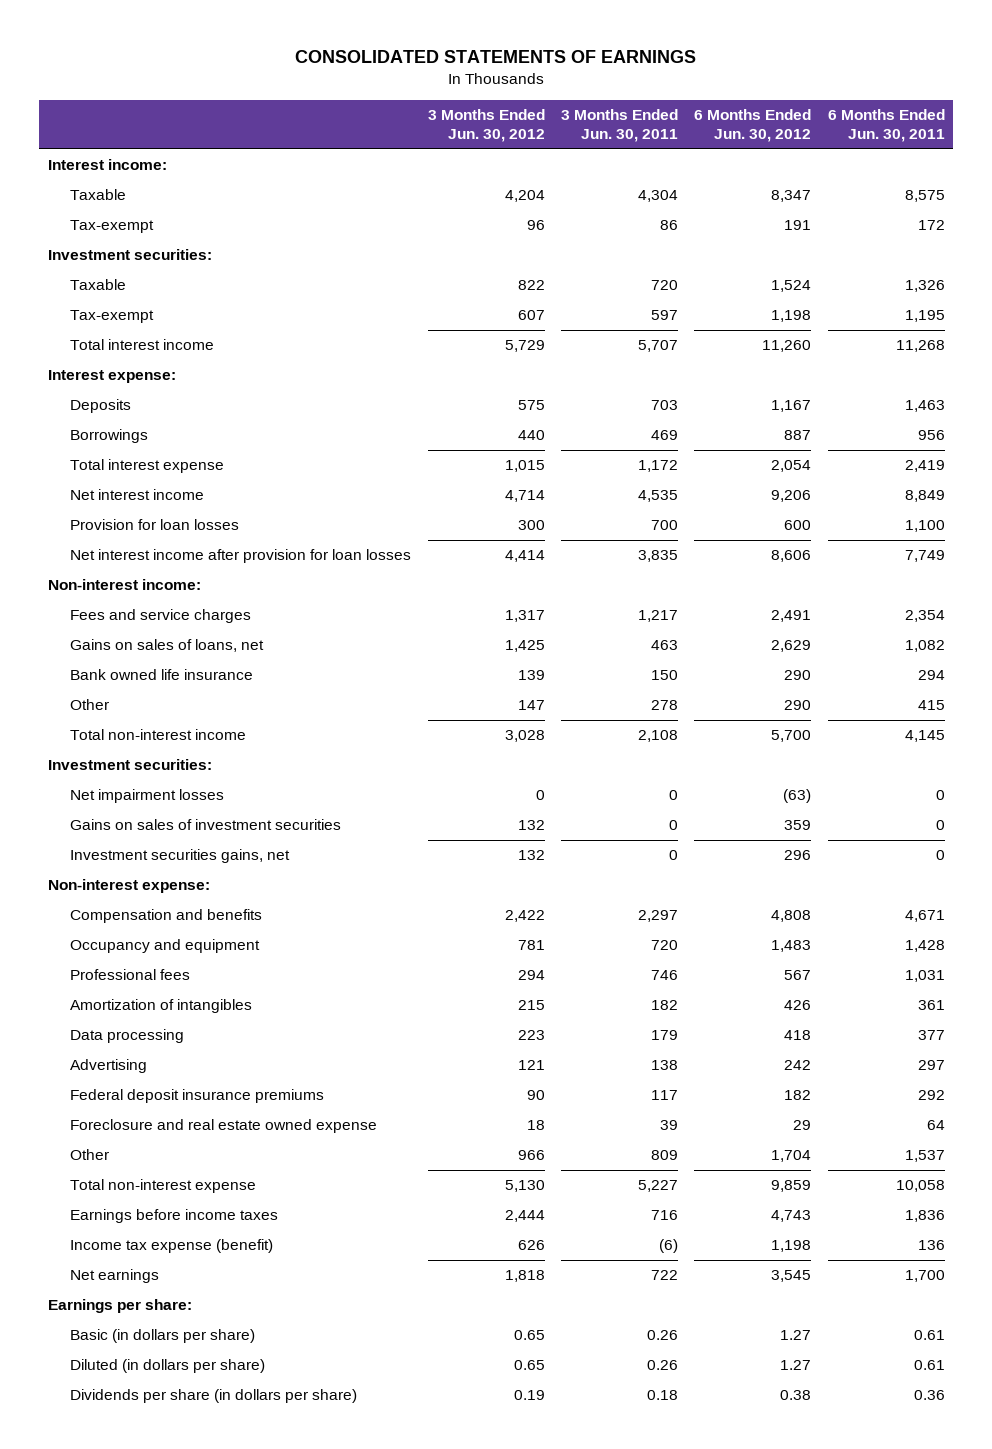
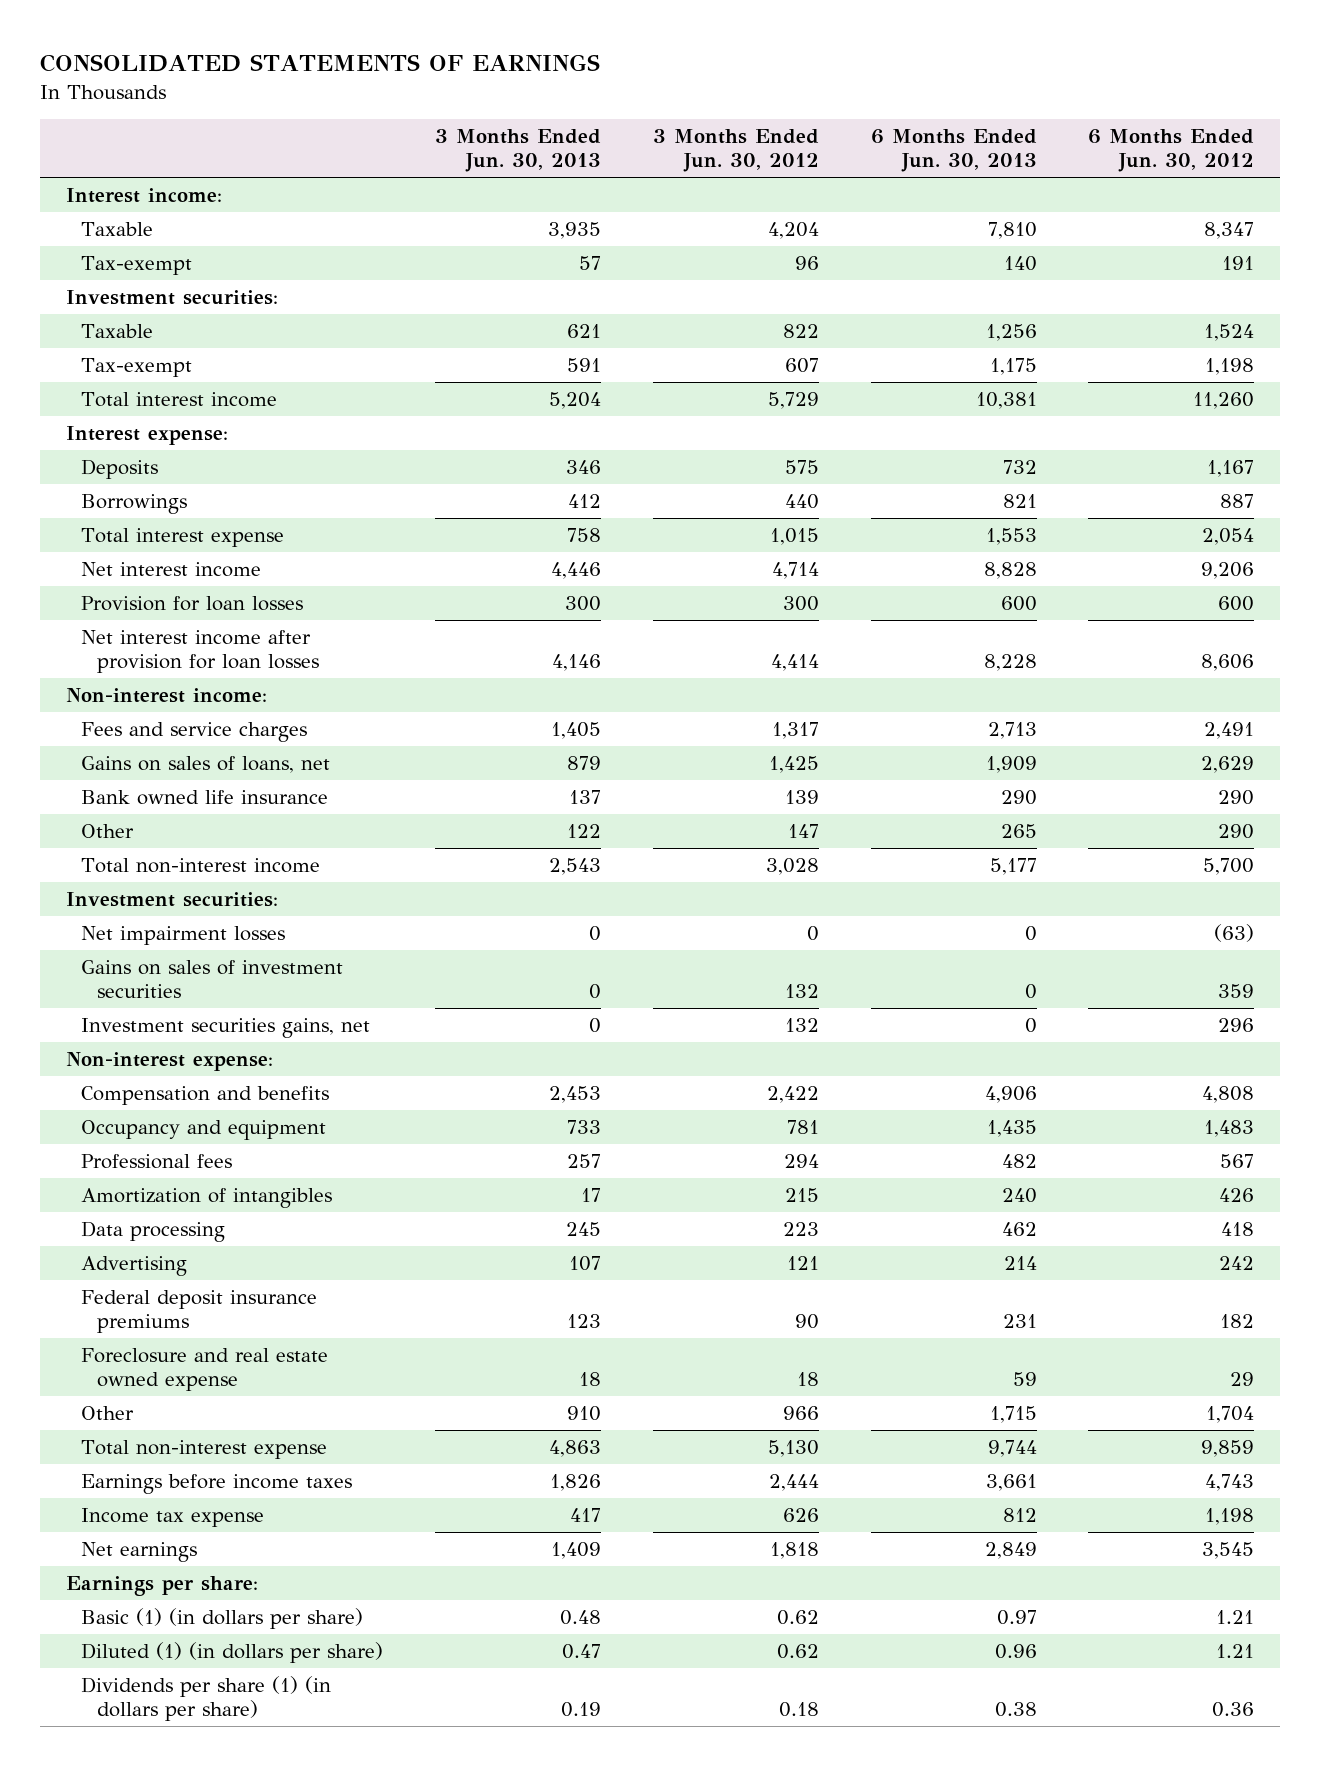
- | 3 Months Ended Jun. 30, 2012 | 3 Months Ended Jun. 30, 2011 | 6 Months Ended Jun. 30, 2012 | 6 Months Ended Jun. 30, 2011
+ | 3 Months Ended Jun. 30, 2013 | 3 Months Ended Jun. 30, 2012 | 6 Months Ended Jun. 30, 2013 | 6 Months Ended Jun. 30, 2012
- Income tax expense (benefit) | 626 | (6) | 1,198 | 136
+ Income tax expense | 417 | 626 | 812 | 1,198
- Basic (in dollars per share) | 0.65 | 0.26 | 1.27 | 0.61
- Diluted (in dollars per share) | 0.65 | 0.26 | 1.27 | 0.61
- Dividends per share (in dollars per share) | 0.19 | 0.18 | 0.38 | 0.36
+ Basic (1) (in dollars per share) | 0.48 | 0.62 | 0.97 | 1.21
+ Diluted (1) (in dollars per share) | 0.47 | 0.62 | 0.96 | 1.21
+ Dividends per share (1) (in dollars per share) | 0.19 | 0.18 | 0.38 | 0.36

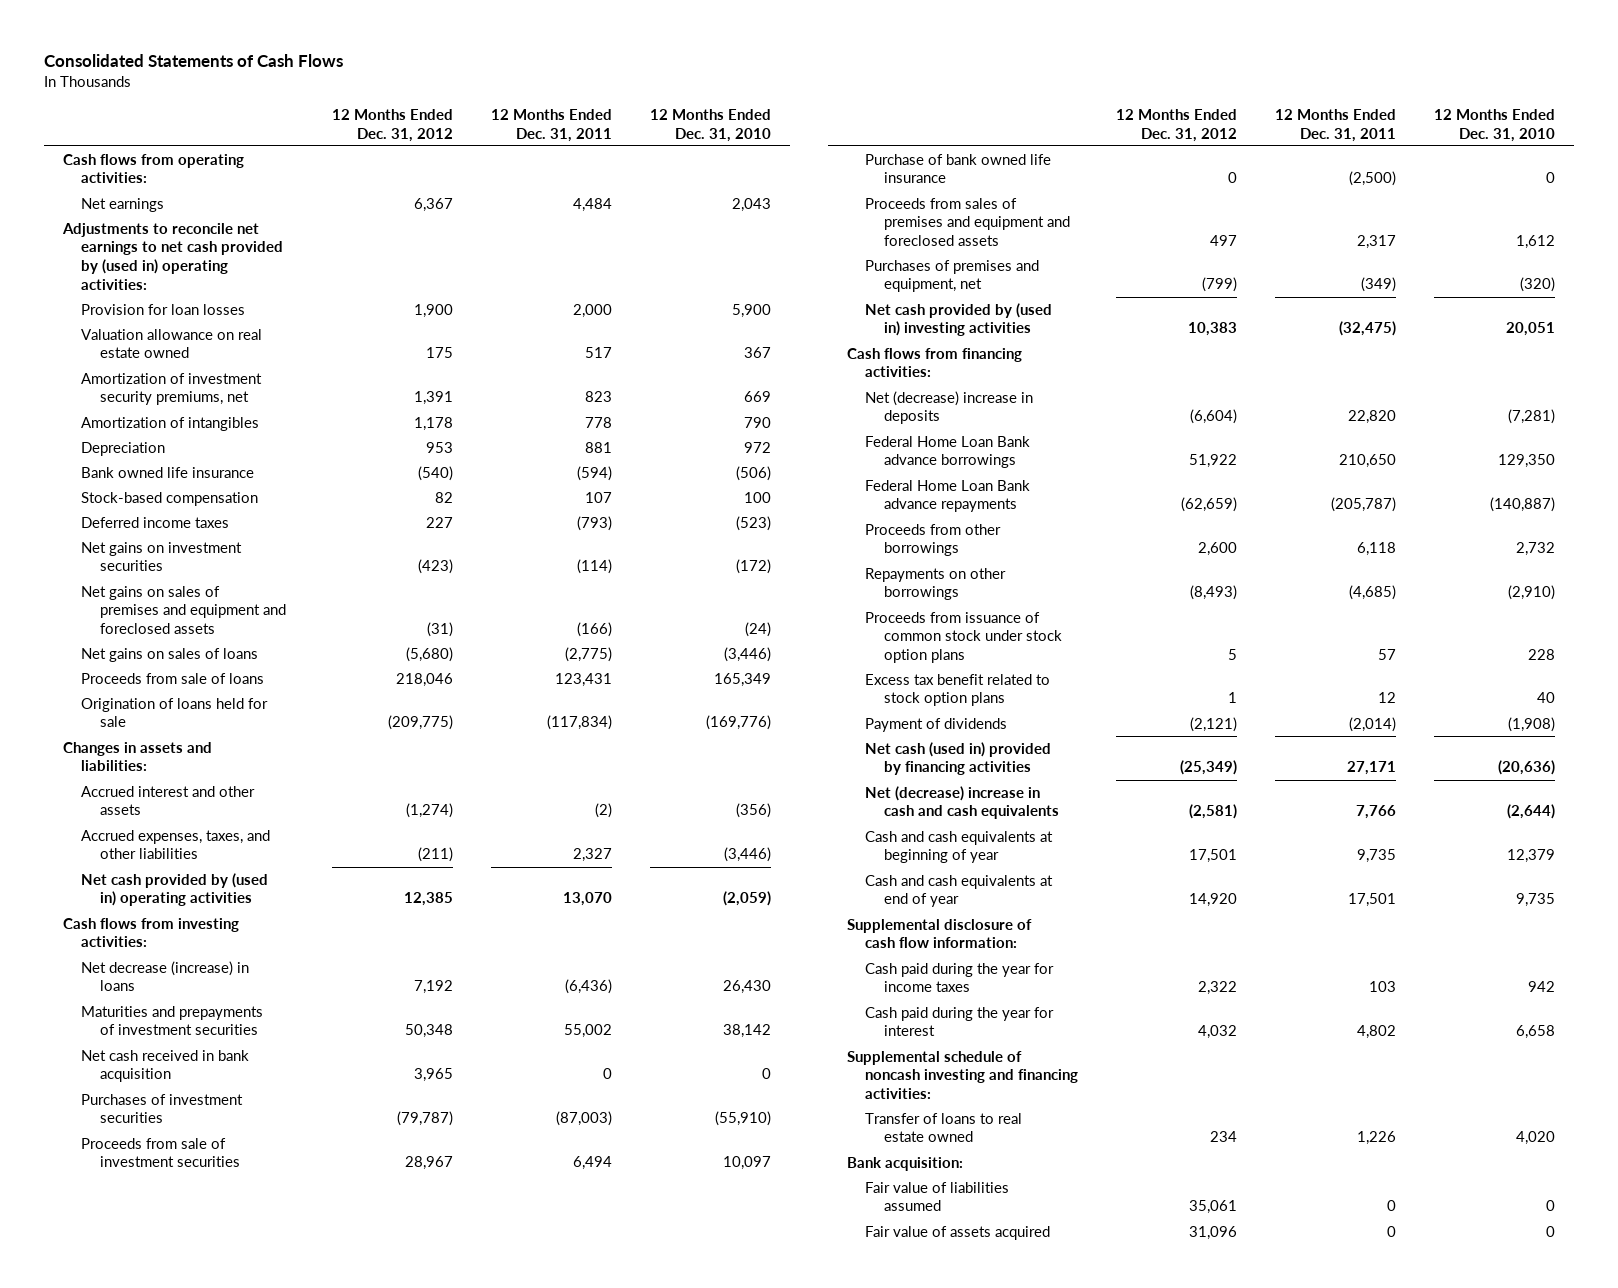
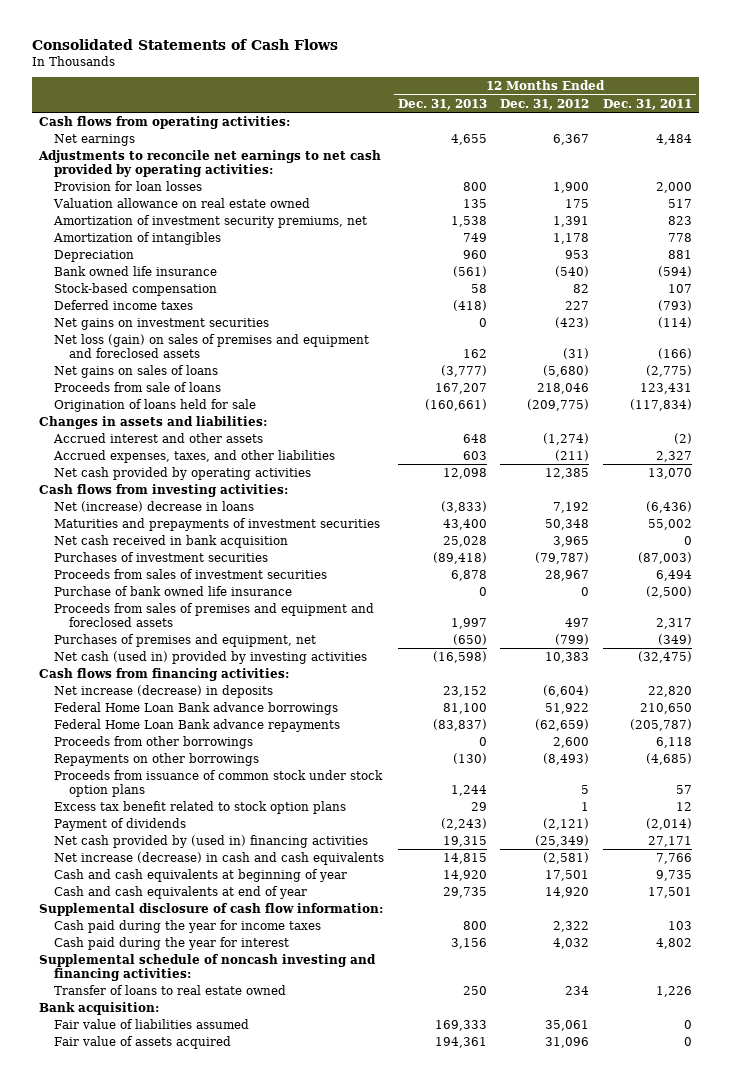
- | 12 Months Ended Dec. 31, 2012 | 12 Months Ended Dec. 31, 2011 | 12 Months Ended Dec. 31, 2010
+ | 12 Months Ended Dec. 31, 2013 | 12 Months Ended Dec. 31, 2012 | 12 Months Ended Dec. 31, 2011
- Adjustments to reconcile net earnings to net cash provided by (used in) operating activities:
+ Adjustments to reconcile net earnings to net cash provided by operating activities:
- Net gains on sales of premises and equipment and foreclosed assets | (31) | (166) | (24)
+ Net loss (gain) on sales of premises and equipment and foreclosed assets | 162 | (31) | (166)
- Net cash provided by (used in) operating activities | 12,385 | 13,070 | (2,059)
+ Net cash provided by operating activities | 12,098 | 12,385 | 13,070
- Net decrease (increase) in loans | 7,192 | (6,436) | 26,430
+ Net (increase) decrease in loans | (3,833) | 7,192 | (6,436)
- Proceeds from sale of investment securities | 28,967 | 6,494 | 10,097
+ Proceeds from sales of investment securities | 6,878 | 28,967 | 6,494
- Net cash provided by (used in) investing activities | 10,383 | (32,475) | 20,051
+ Net cash (used in) provided by investing activities | (16,598) | 10,383 | (32,475)
- Net (decrease) increase in deposits | (6,604) | 22,820 | (7,281)
+ Net increase (decrease) in deposits | 23,152 | (6,604) | 22,820
- Net cash (used in) provided by financing activities | (25,349) | 27,171 | (20,636)
- Net (decrease) increase in cash and cash equivalents | (2,581) | 7,766 | (2,644)
+ Net cash provided by (used in) financing activities | 19,315 | (25,349) | 27,171
+ Net increase (decrease) in cash and cash equivalents | 14,815 | (2,581) | 7,766

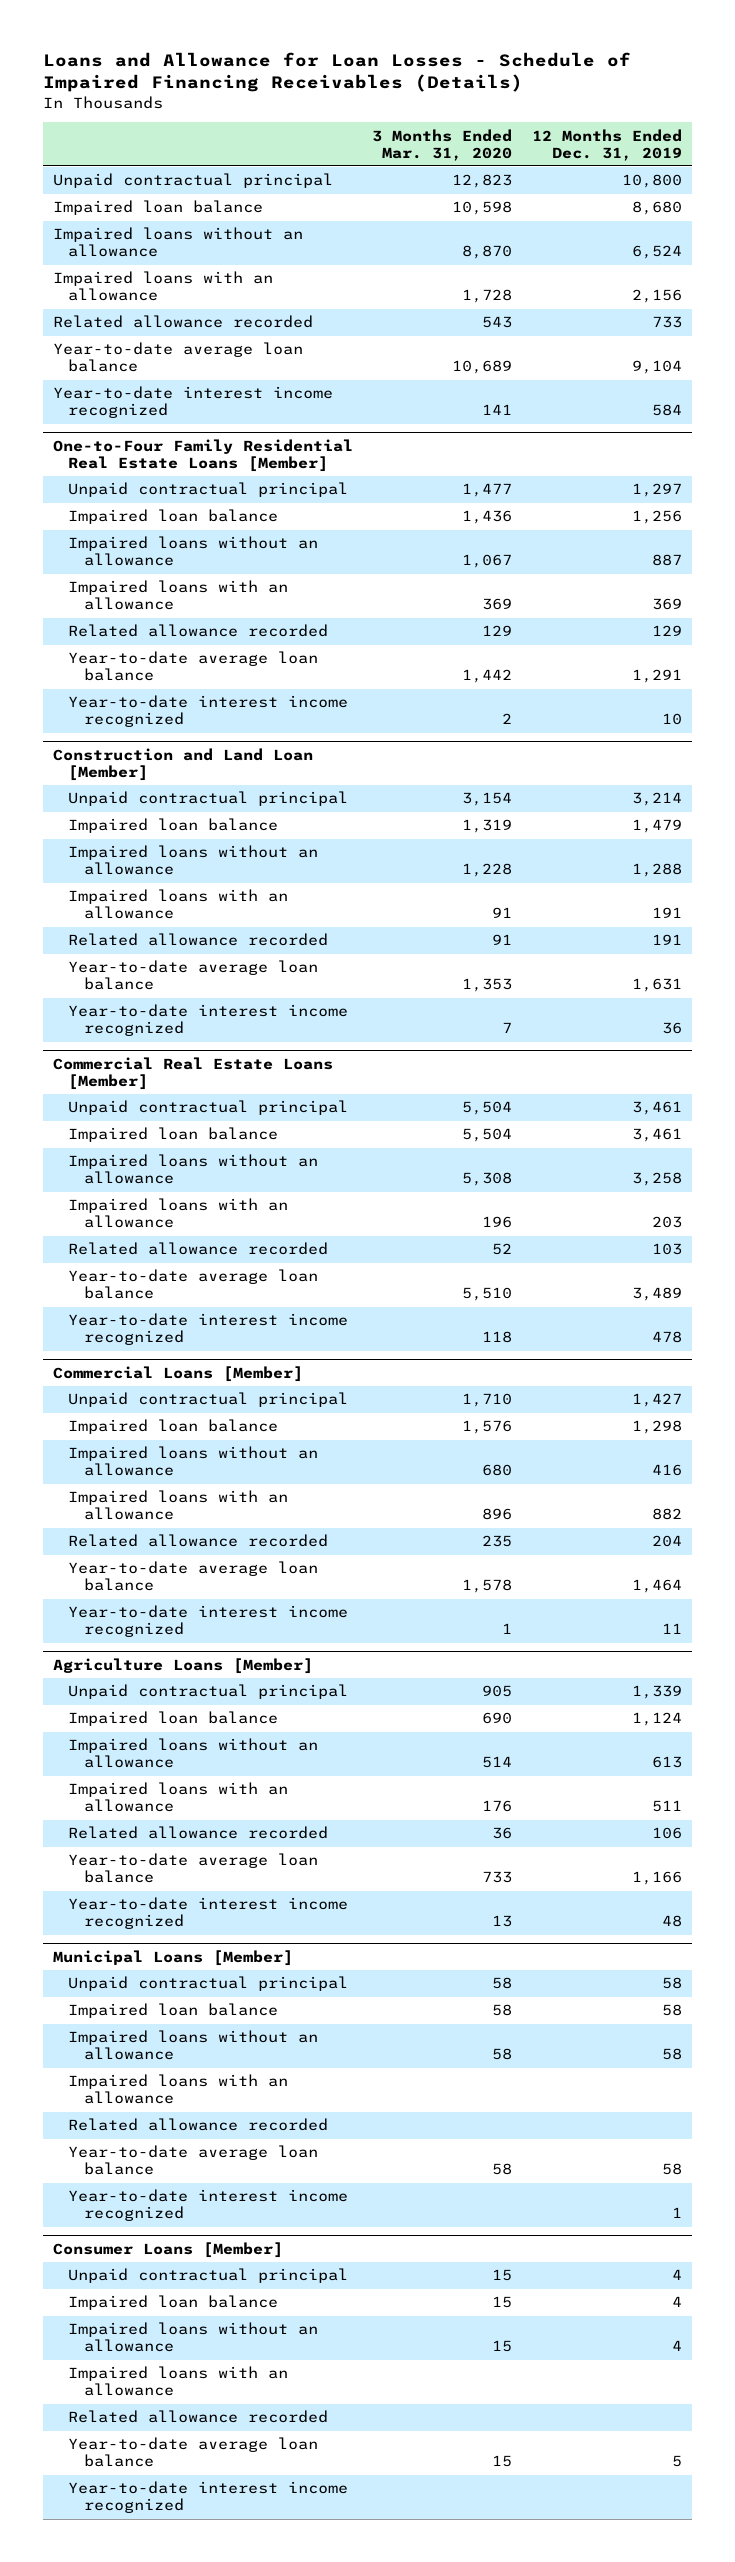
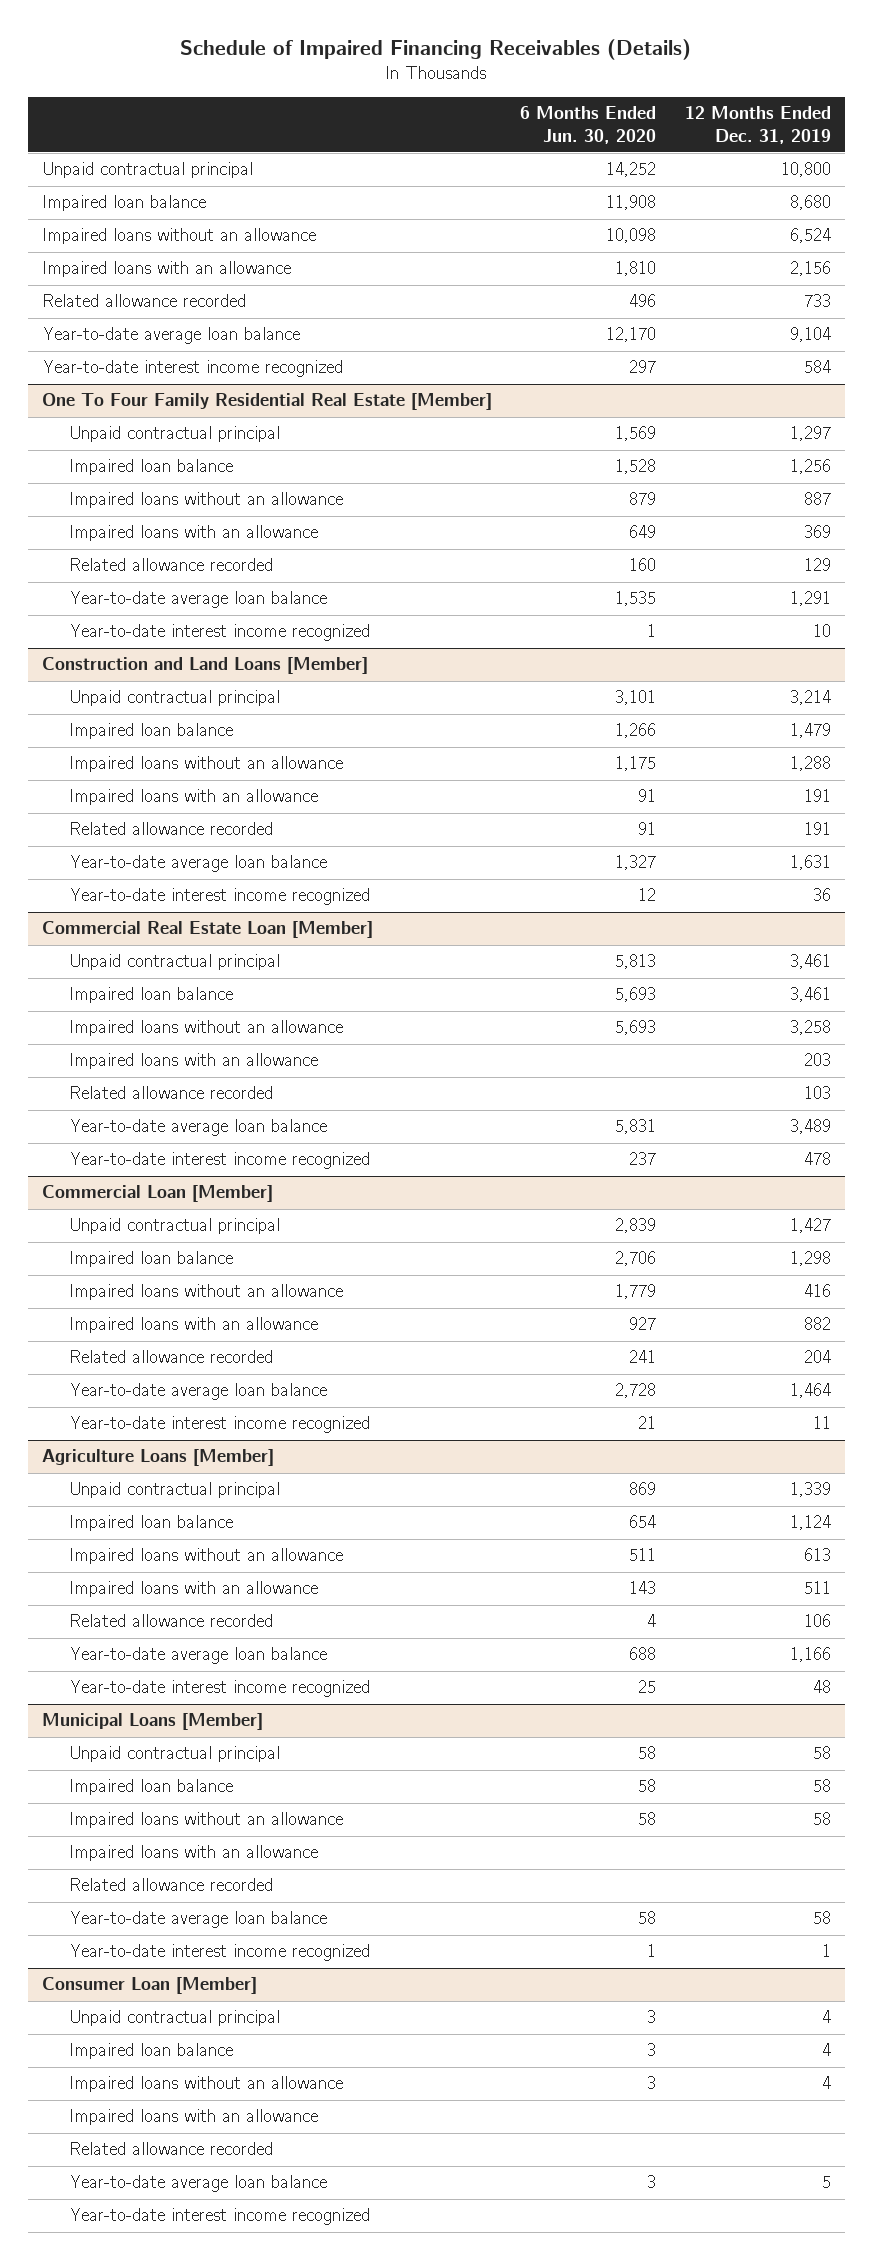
- Loans and Allowance for Loan Losses - Schedule of Impaired Financing Receivables (Details)
+ Schedule of Impaired Financing Receivables (Details)
- | 3 Months Ended Mar. 31, 2020 | 12 Months Ended Dec. 31, 2019
+ | 6 Months Ended Jun. 30, 2020 | 12 Months Ended Dec. 31, 2019
- One-to-Four Family Residential Real Estate Loans [Member]
+ One To Four Family Residential Real Estate [Member]
- Construction and Land Loan [Member]
+ Construction and Land Loans [Member]
- Commercial Real Estate Loans [Member]
+ Commercial Real Estate Loan [Member]
- Commercial Loans [Member]
+ Commercial Loan [Member]
- Consumer Loans [Member]
+ Consumer Loan [Member]

